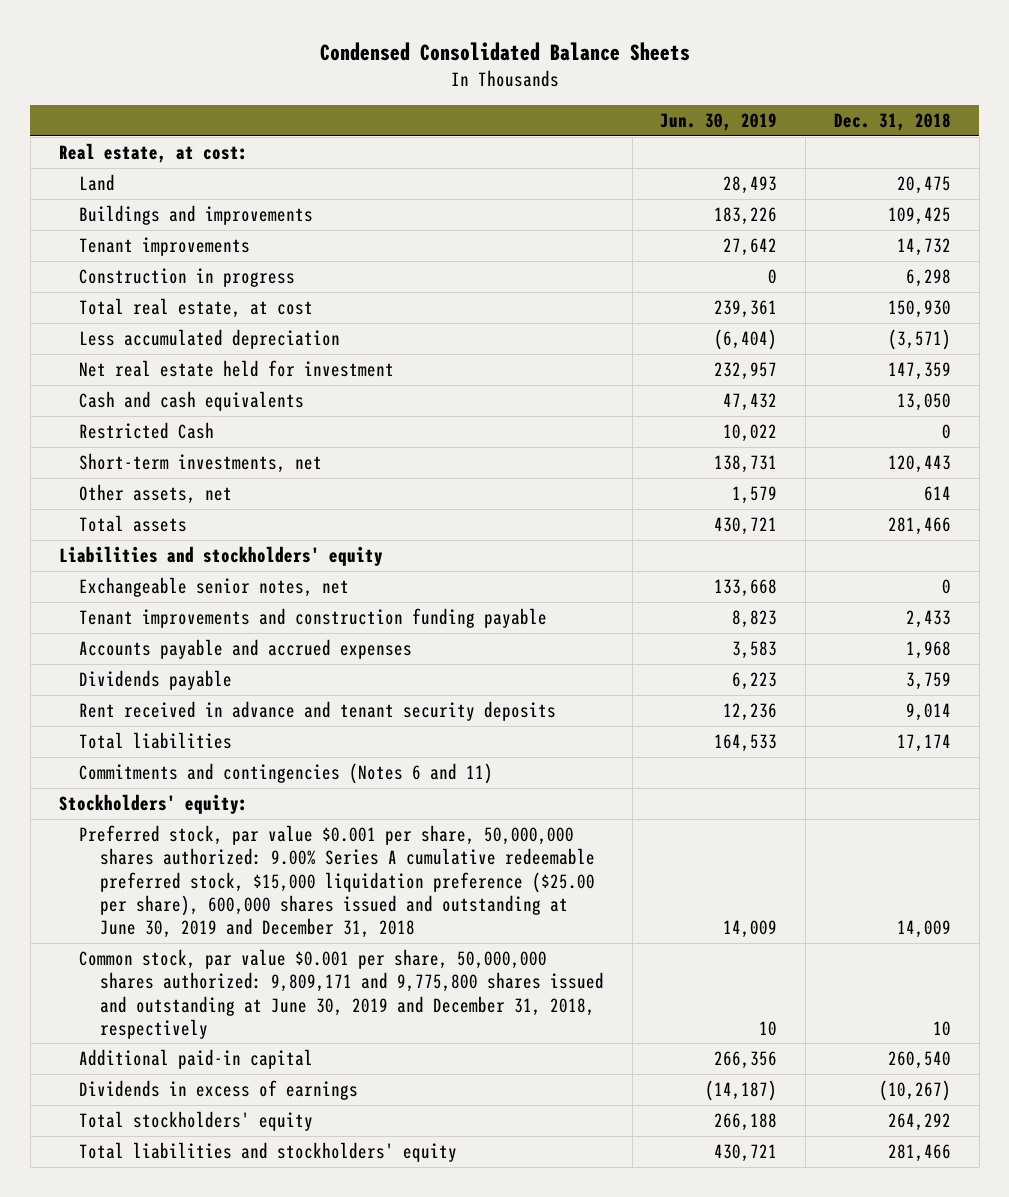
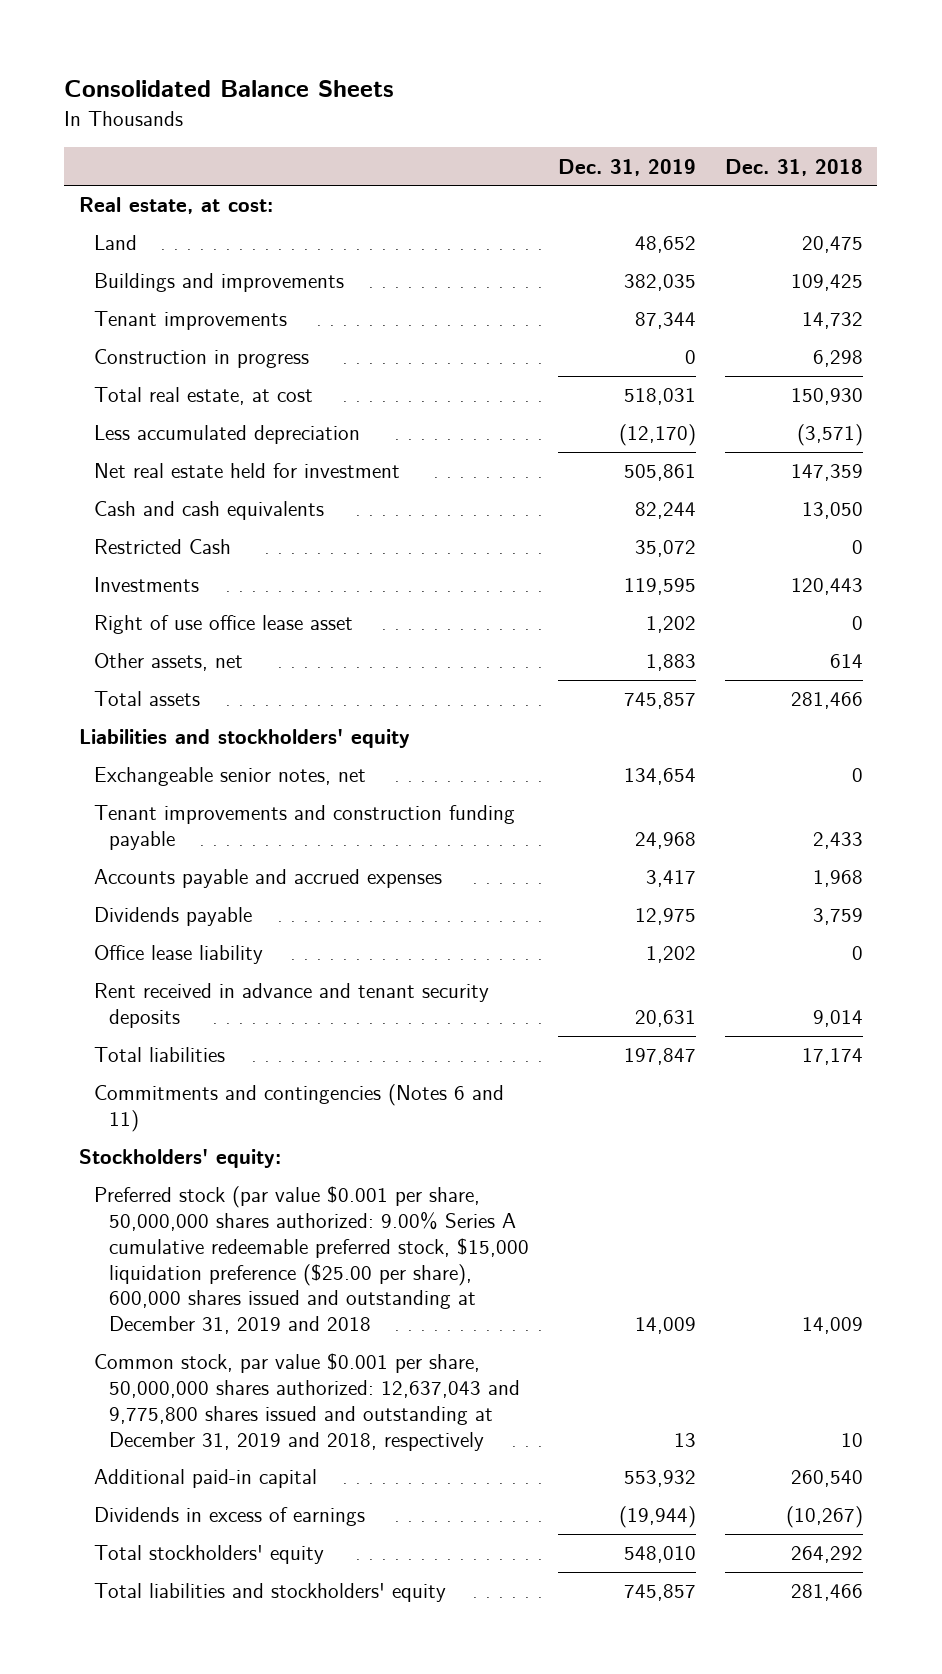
- Condensed Consolidated Balance Sheets
+ Consolidated Balance Sheets
- | Jun. 30, 2019 | Dec. 31, 2018
+ | Dec. 31, 2019 | Dec. 31, 2018
- Short-term investments, net | 138,731 | 120,443
+ Investments | 119,595 | 120,443
+ Right of use office lease asset | 1,202 | 0
+ Office lease liability | 1,202 | 0
- Preferred stock, par value $0.001 per share, 50,000,000 shares authorized: 9.00% Series A cumulative redeemable preferred stock, $15,000 liquidation preference ($25.00 per share), 600,000 shares issued and outstanding at June 30, 2019 and December 31, 2018 | 14,009 | 14,009
- Common stock, par value $0.001 per share, 50,000,000 shares authorized: 9,809,171 and 9,775,800 shares issued and outstanding at June 30, 2019 and December 31, 2018, respectively | 10 | 10
+ Preferred stock (par value $0.001 per share, 50,000,000 shares authorized: 9.00% Series A cumulative redeemable preferred stock, $15,000 liquidation preference ($25.00 per share), 600,000 shares issued and outstanding at December 31, 2019 and 2018 | 14,009 | 14,009
+ Common stock, par value $0.001 per share, 50,000,000 shares authorized: 12,637,043 and 9,775,800 shares issued and outstanding at December 31, 2019 and 2018, respectively | 13 | 10

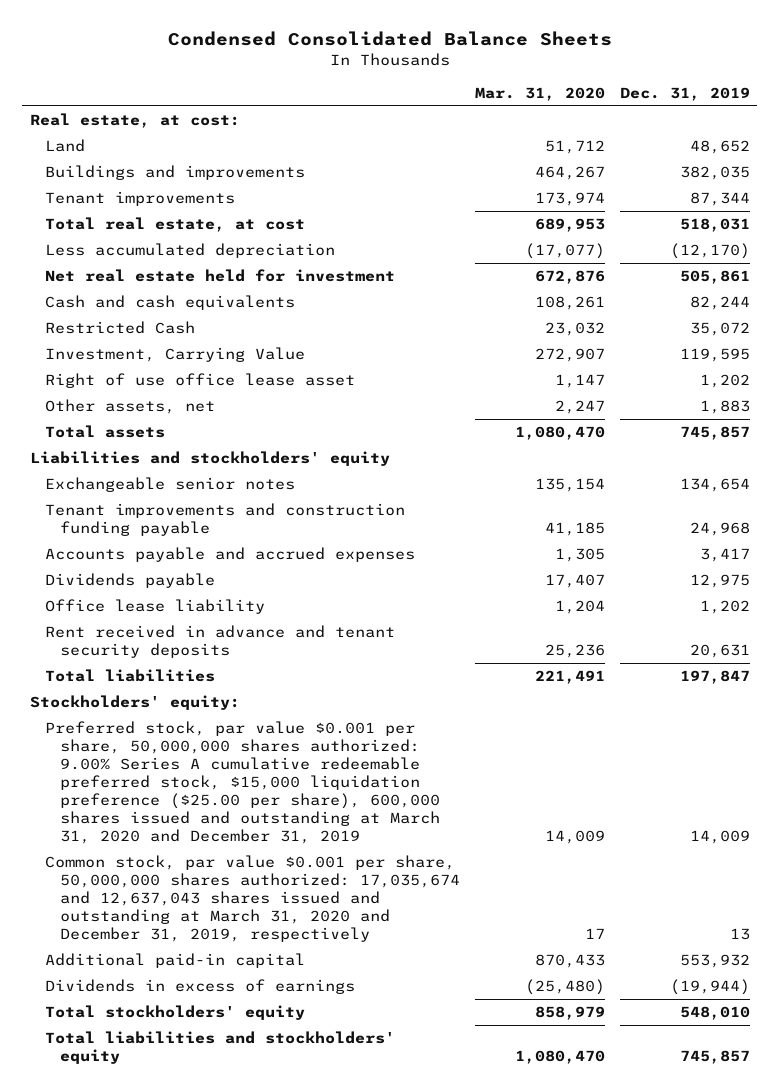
- Consolidated Balance Sheets
+ Condensed Consolidated Balance Sheets
- | Dec. 31, 2019 | Dec. 31, 2018
+ | Mar. 31, 2020 | Dec. 31, 2019
- Construction in progress | 0 | 6,298
- Investments | 119,595 | 120,443
+ Investment, Carrying Value | 272,907 | 119,595
- Exchangeable senior notes, net | 134,654 | 0
+ Exchangeable senior notes | 135,154 | 134,654
- Commitments and contingencies (Notes 6 and 11)
- Preferred stock (par value $0.001 per share, 50,000,000 shares authorized: 9.00% Series A cumulative redeemable preferred stock, $15,000 liquidation preference ($25.00 per share), 600,000 shares issued and outstanding at December 31, 2019 and 2018 | 14,009 | 14,009
- Common stock, par value $0.001 per share, 50,000,000 shares authorized: 12,637,043 and 9,775,800 shares issued and outstanding at December 31, 2019 and 2018, respectively | 13 | 10
+ Preferred stock, par value $0.001 per share, 50,000,000 shares authorized: 9.00% Series A cumulative redeemable preferred stock, $15,000 liquidation preference ($25.00 per share), 600,000 shares issued and outstanding at March 31, 2020 and December 31, 2019 | 14,009 | 14,009
+ Common stock, par value $0.001 per share, 50,000,000 shares authorized: 17,035,674 and 12,637,043 shares issued and outstanding at March 31, 2020 and December 31, 2019, respectively | 17 | 13

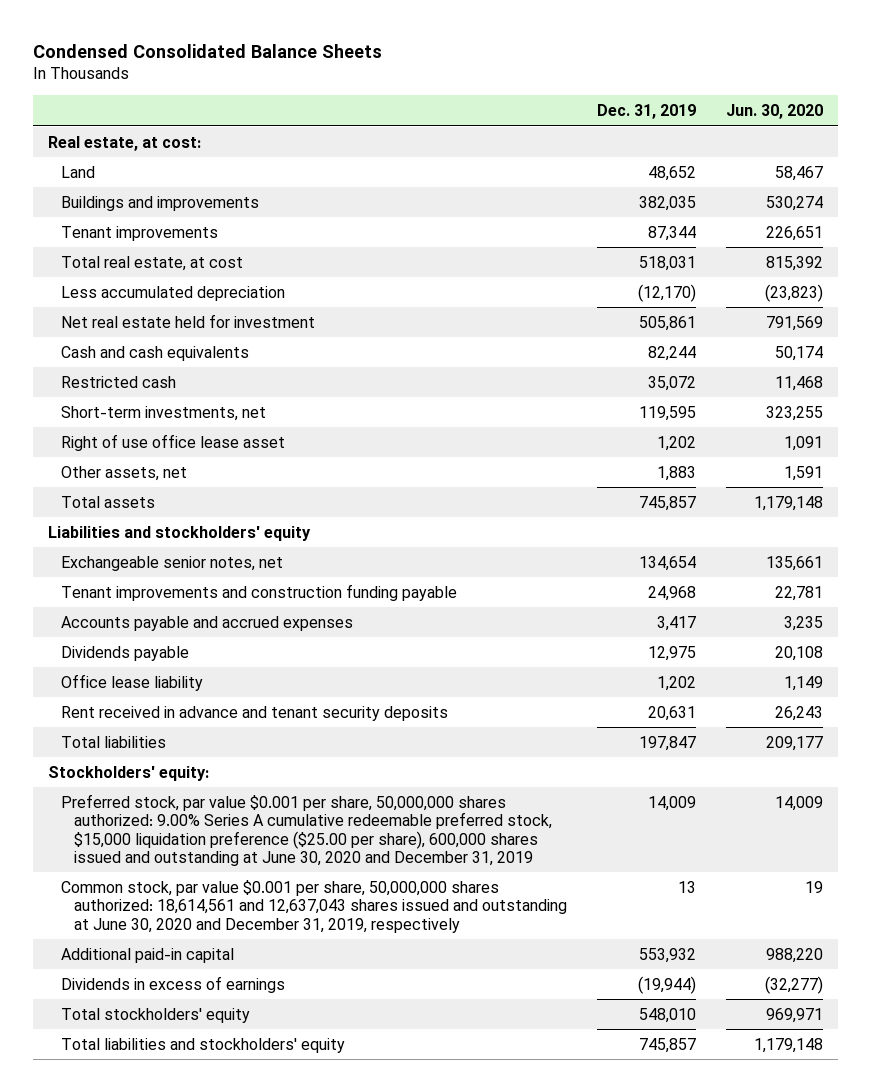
- | Mar. 31, 2020 | Dec. 31, 2019
+ | Dec. 31, 2019 | Jun. 30, 2020
- Restricted Cash | 23,032 | 35,072
- Investment, Carrying Value | 272,907 | 119,595
+ Restricted cash | 35,072 | 11,468
+ Short-term investments, net | 119,595 | 323,255
- Exchangeable senior notes | 135,154 | 134,654
+ Exchangeable senior notes, net | 134,654 | 135,661
- Preferred stock, par value $0.001 per share, 50,000,000 shares authorized: 9.00% Series A cumulative redeemable preferred stock, $15,000 liquidation preference ($25.00 per share), 600,000 shares issued and outstanding at March 31, 2020 and December 31, 2019 | 14,009 | 14,009
- Common stock, par value $0.001 per share, 50,000,000 shares authorized: 17,035,674 and 12,637,043 shares issued and outstanding at March 31, 2020 and December 31, 2019, respectively | 17 | 13
+ Preferred stock, par value $0.001 per share, 50,000,000 shares authorized: 9.00% Series A cumulative redeemable preferred stock, $15,000 liquidation preference ($25.00 per share), 600,000 shares issued and outstanding at June 30, 2020 and December 31, 2019 | 14,009 | 14,009
+ Common stock, par value $0.001 per share, 50,000,000 shares authorized: 18,614,561 and 12,637,043 shares issued and outstanding at June 30, 2020 and December 31, 2019, respectively | 13 | 19

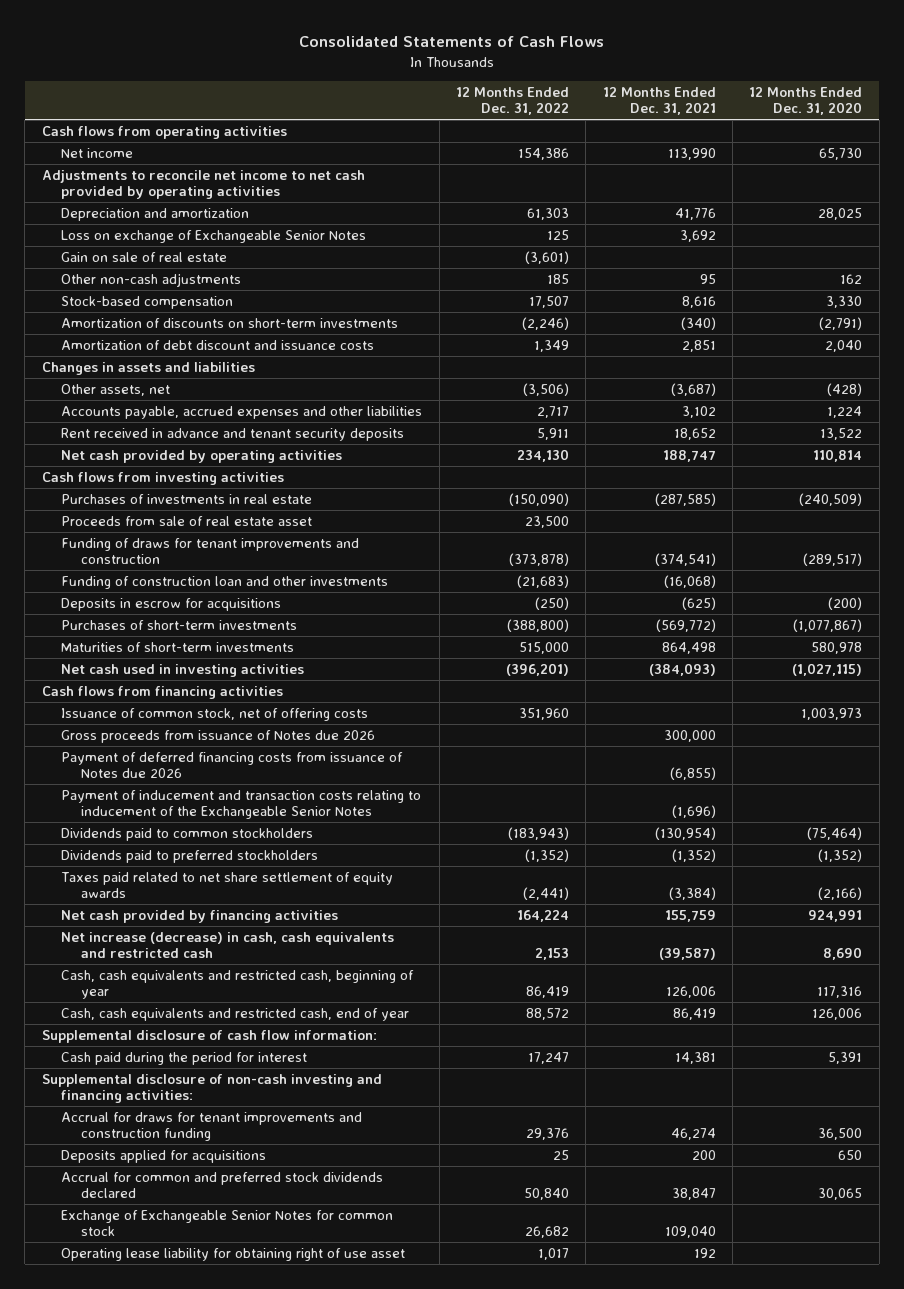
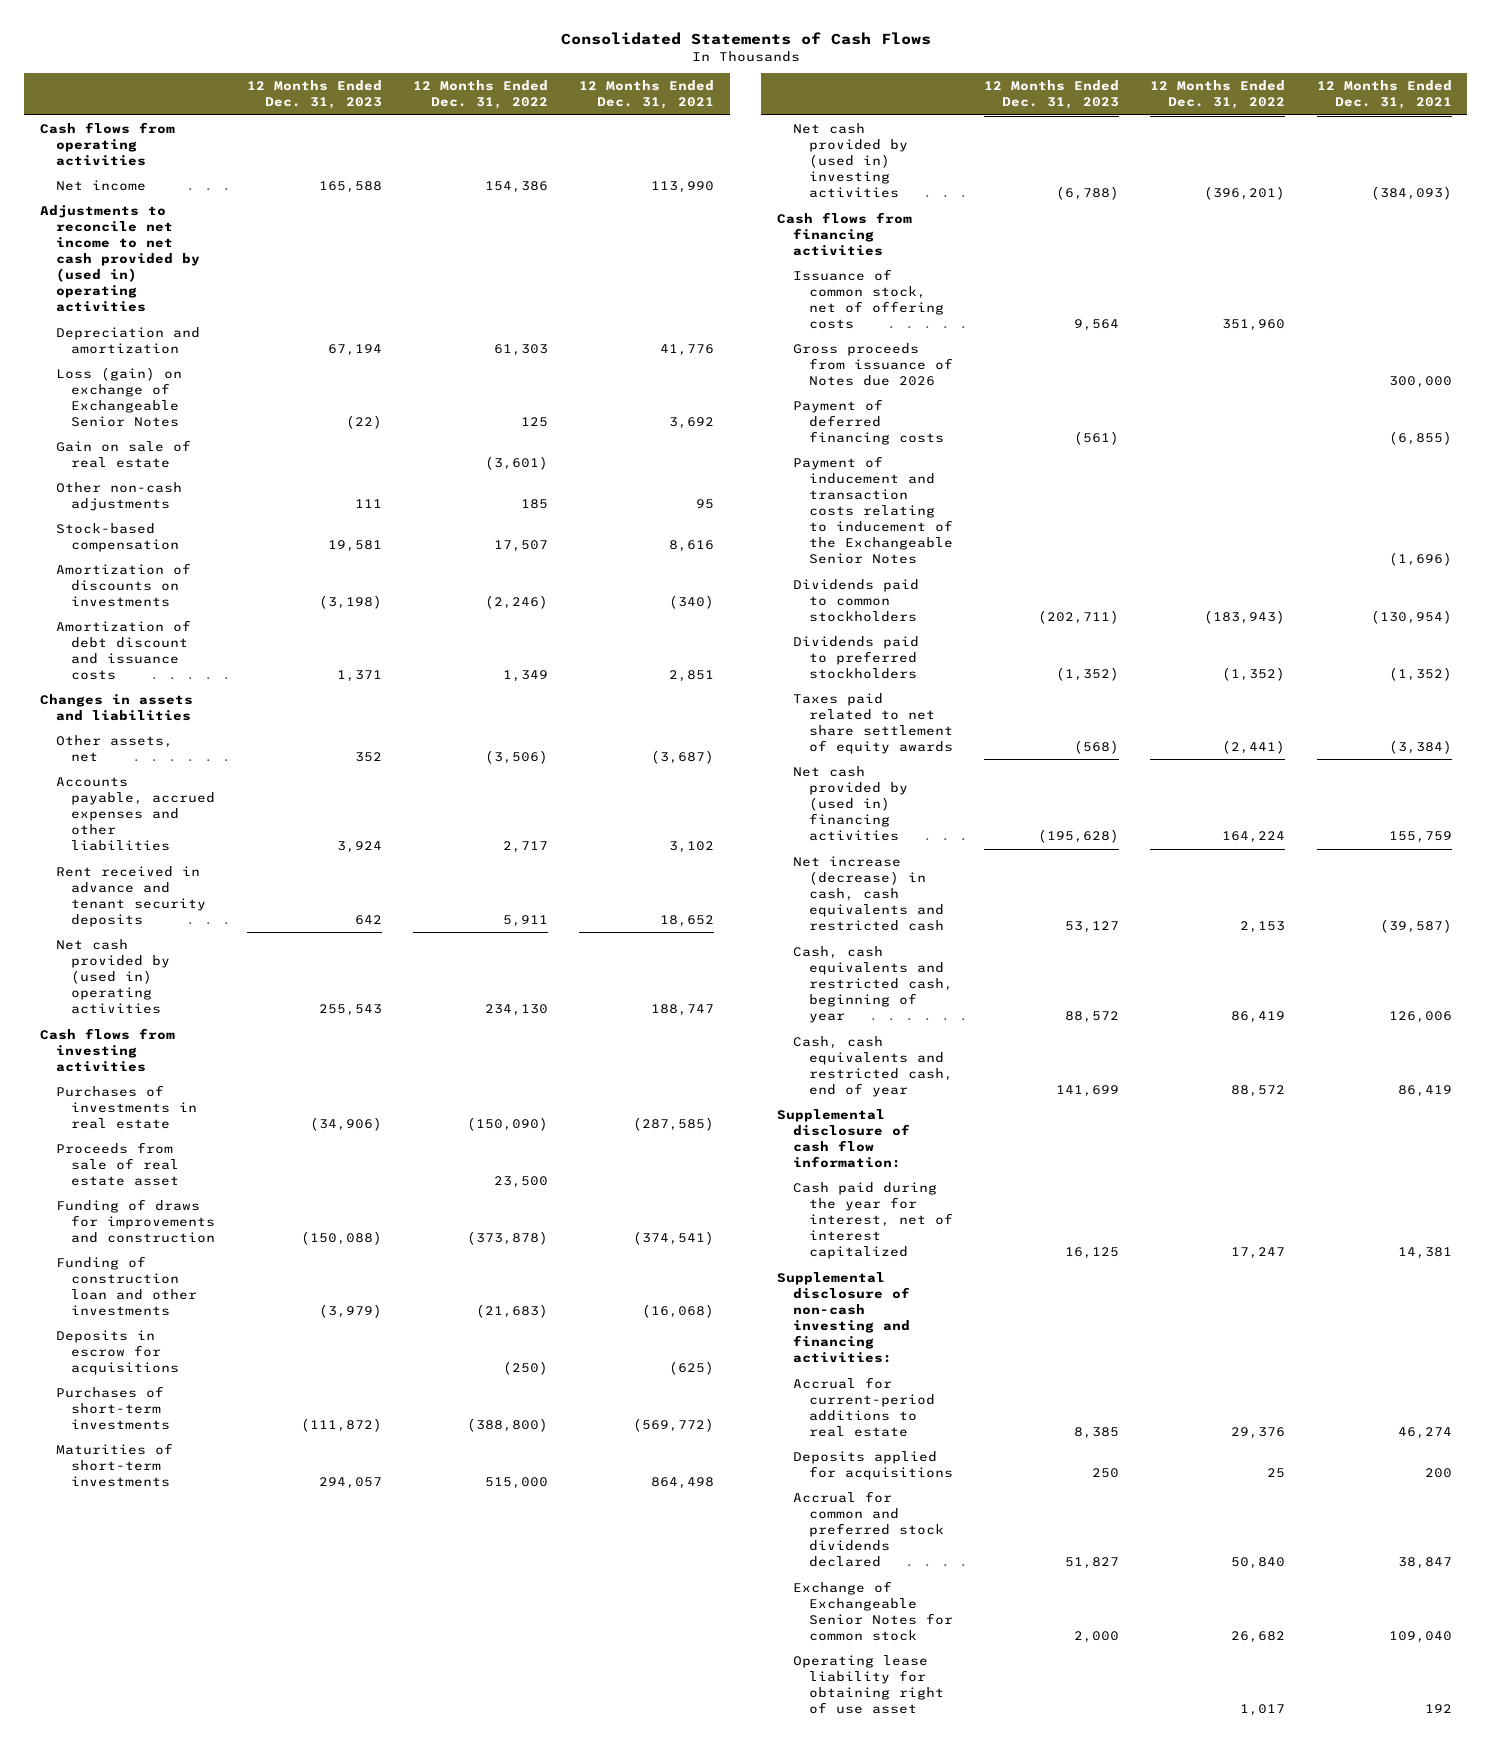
- | 12 Months Ended Dec. 31, 2022 | 12 Months Ended Dec. 31, 2021 | 12 Months Ended Dec. 31, 2020
+ | 12 Months Ended Dec. 31, 2023 | 12 Months Ended Dec. 31, 2022 | 12 Months Ended Dec. 31, 2021
- Adjustments to reconcile net income to net cash provided by operating activities
+ Adjustments to reconcile net income to net cash provided by (used in) operating activities
- Loss on exchange of Exchangeable Senior Notes | 125 | 3,692 |
+ Loss (gain) on exchange of Exchangeable Senior Notes | (22) | 125 | 3,692
- Amortization of discounts on short-term investments | (2,246) | (340) | (2,791)
+ Amortization of discounts on investments | (3,198) | (2,246) | (340)
- Net cash provided by operating activities | 234,130 | 188,747 | 110,814
+ Net cash provided by (used in) operating activities | 255,543 | 234,130 | 188,747
- Funding of draws for tenant improvements and construction | (373,878) | (374,541) | (289,517)
+ Funding of draws for improvements and construction | (150,088) | (373,878) | (374,541)
- Net cash used in investing activities | (396,201) | (384,093) | (1,027,115)
+ Net cash provided by (used in) investing activities | (6,788) | (396,201) | (384,093)
- Payment of deferred financing costs from issuance of Notes due 2026 | | (6,855) |
+ Payment of deferred financing costs | (561) | | (6,855)
- Net cash provided by financing activities | 164,224 | 155,759 | 924,991
+ Net cash provided by (used in) financing activities | (195,628) | 164,224 | 155,759
- Cash paid during the period for interest | 17,247 | 14,381 | 5,391
+ Cash paid during the year for interest, net of interest capitalized | 16,125 | 17,247 | 14,381
- Accrual for draws for tenant improvements and construction funding | 29,376 | 46,274 | 36,500
+ Accrual for current-period additions to real estate | 8,385 | 29,376 | 46,274

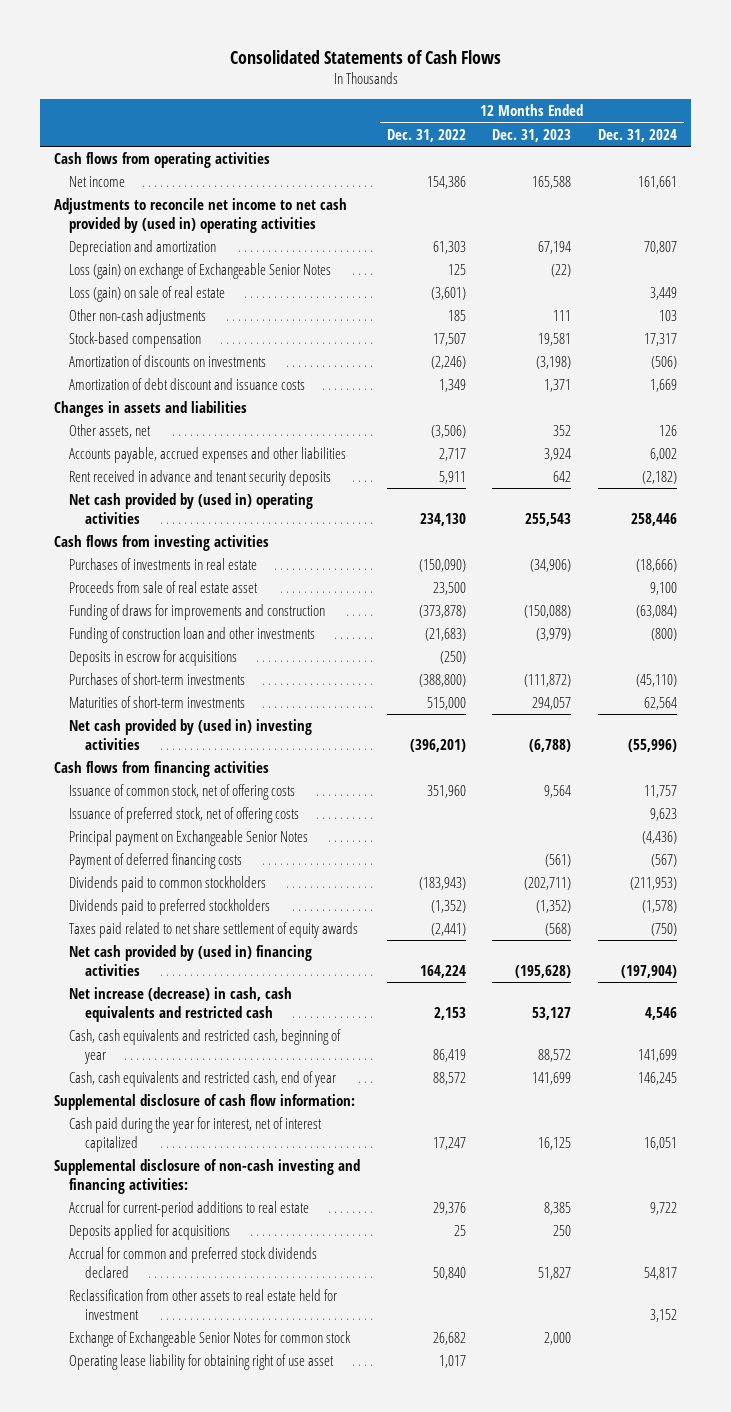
- | 12 Months Ended Dec. 31, 2023 | 12 Months Ended Dec. 31, 2022 | 12 Months Ended Dec. 31, 2021
+ | 12 Months Ended Dec. 31, 2022 | 12 Months Ended Dec. 31, 2023 | 12 Months Ended Dec. 31, 2024
- Gain on sale of real estate | | (3,601) |
+ Loss (gain) on sale of real estate | (3,601) | | 3,449
- Gross proceeds from issuance of Notes due 2026 | | | 300,000
+ Issuance of preferred stock, net of offering costs | | | 9,623
+ Principal payment on Exchangeable Senior Notes | | | (4,436)
- Payment of inducement and transaction costs relating to inducement of the Exchangeable Senior Notes | | | (1,696)
+ Reclassification from other assets to real estate held for investment | | | 3,152

